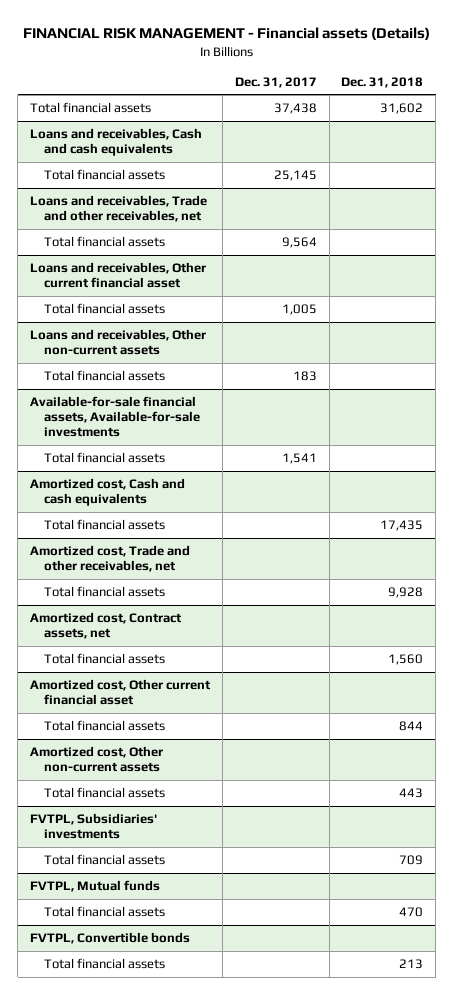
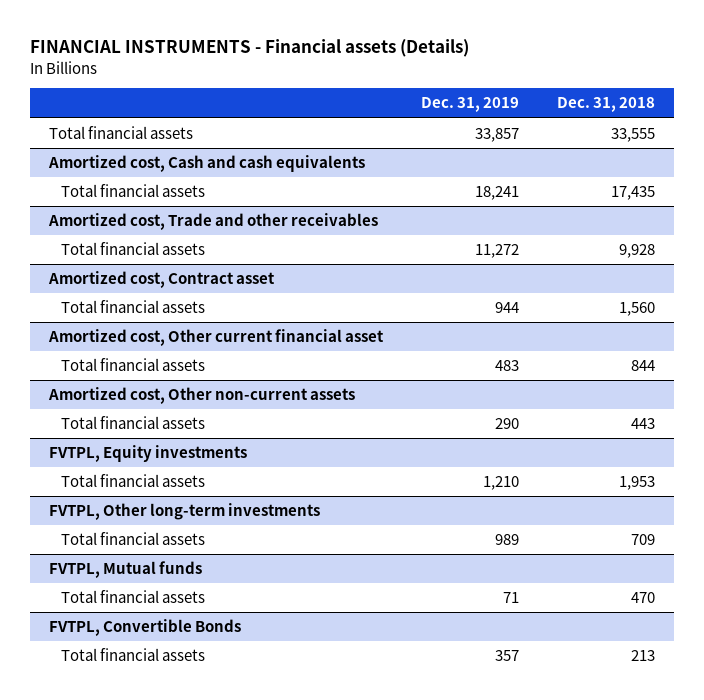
- FINANCIAL RISK MANAGEMENT - Financial assets (Details)
+ FINANCIAL INSTRUMENTS - Financial assets (Details)
- | Dec. 31, 2017 | Dec. 31, 2018
+ | Dec. 31, 2019 | Dec. 31, 2018
- Total financial assets | 37,438 | 31,602
- Loans and receivables, Cash and cash equivalents
- Total financial assets | 25,145 |
- Loans and receivables, Trade and other receivables, net
- Total financial assets | 9,564 |
- Loans and receivables, Other current financial asset
- Total financial assets | 1,005 |
- Loans and receivables, Other non-current assets
- Total financial assets | 183 |
- Available-for-sale financial assets, Available-for-sale investments
- Total financial assets | 1,541 |
+ Total financial assets | 33,857 | 33,555
- Amortized cost, Trade and other receivables, net
+ Amortized cost, Trade and other receivables
- Amortized cost, Contract assets, net
+ Amortized cost, Contract asset
- FVTPL, Subsidiaries' investments
+ FVTPL, Equity investments
+ Total financial assets | 1,210 | 1,953
+ FVTPL, Other long-term investments
- FVTPL, Convertible bonds
+ FVTPL, Convertible Bonds

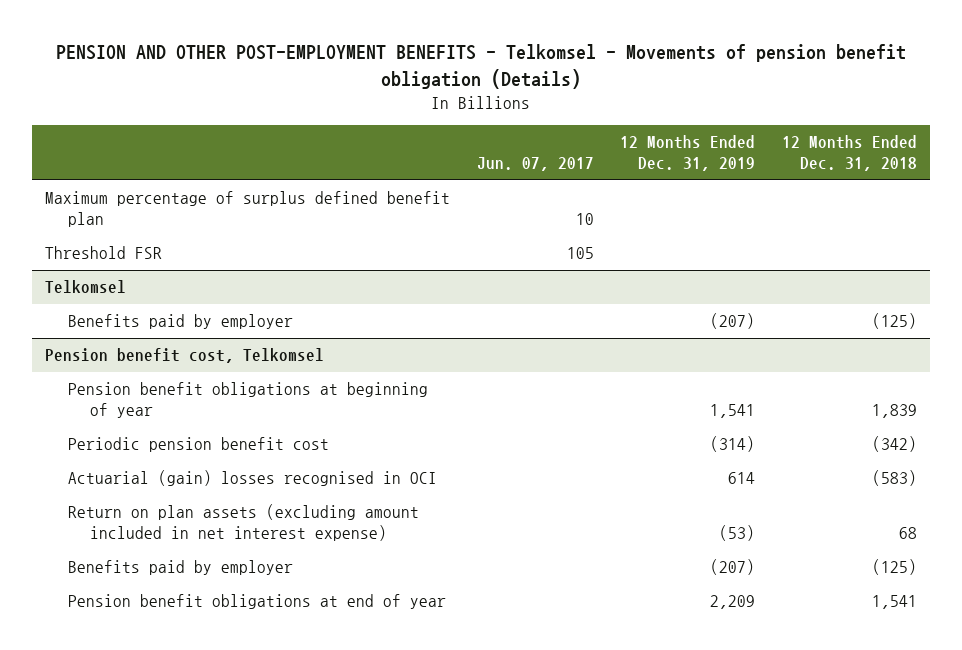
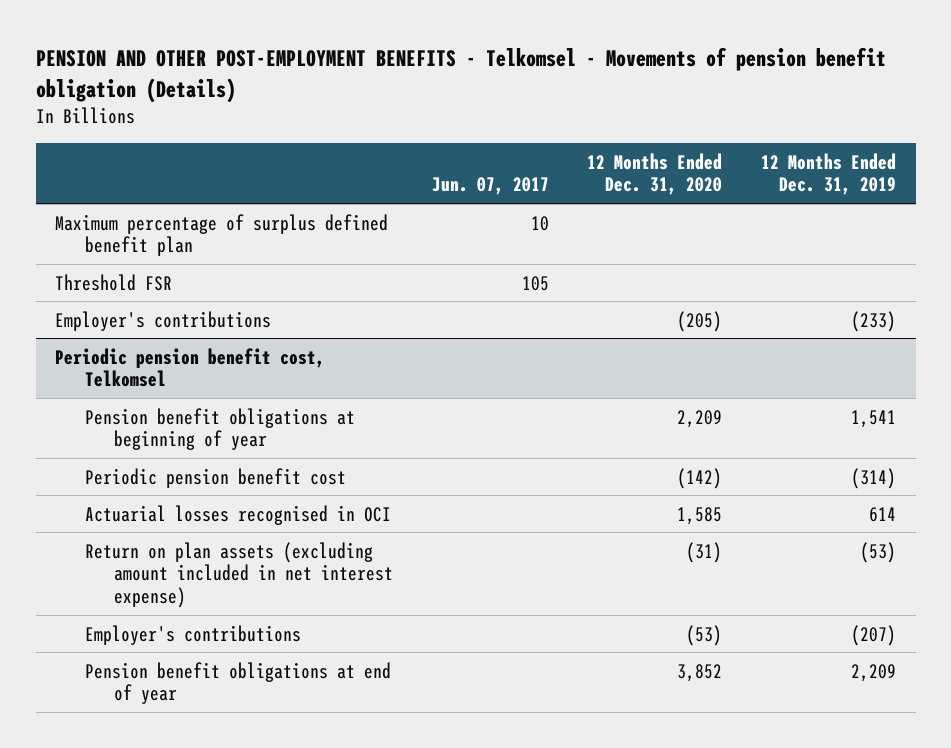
- | Jun. 07, 2017 | 12 Months Ended Dec. 31, 2019 | 12 Months Ended Dec. 31, 2018
+ | Jun. 07, 2017 | 12 Months Ended Dec. 31, 2020 | 12 Months Ended Dec. 31, 2019
- Telkomsel
- Benefits paid by employer | | (207) | (125)
- Pension benefit cost, Telkomsel
+ Employer's contributions | | (205) | (233)
+ Periodic pension benefit cost, Telkomsel
- Actuarial (gain) losses recognised in OCI | | 614 | (583)
+ Actuarial losses recognised in OCI | | 1,585 | 614
- Benefits paid by employer | | (207) | (125)
+ Employer's contributions | | (53) | (207)

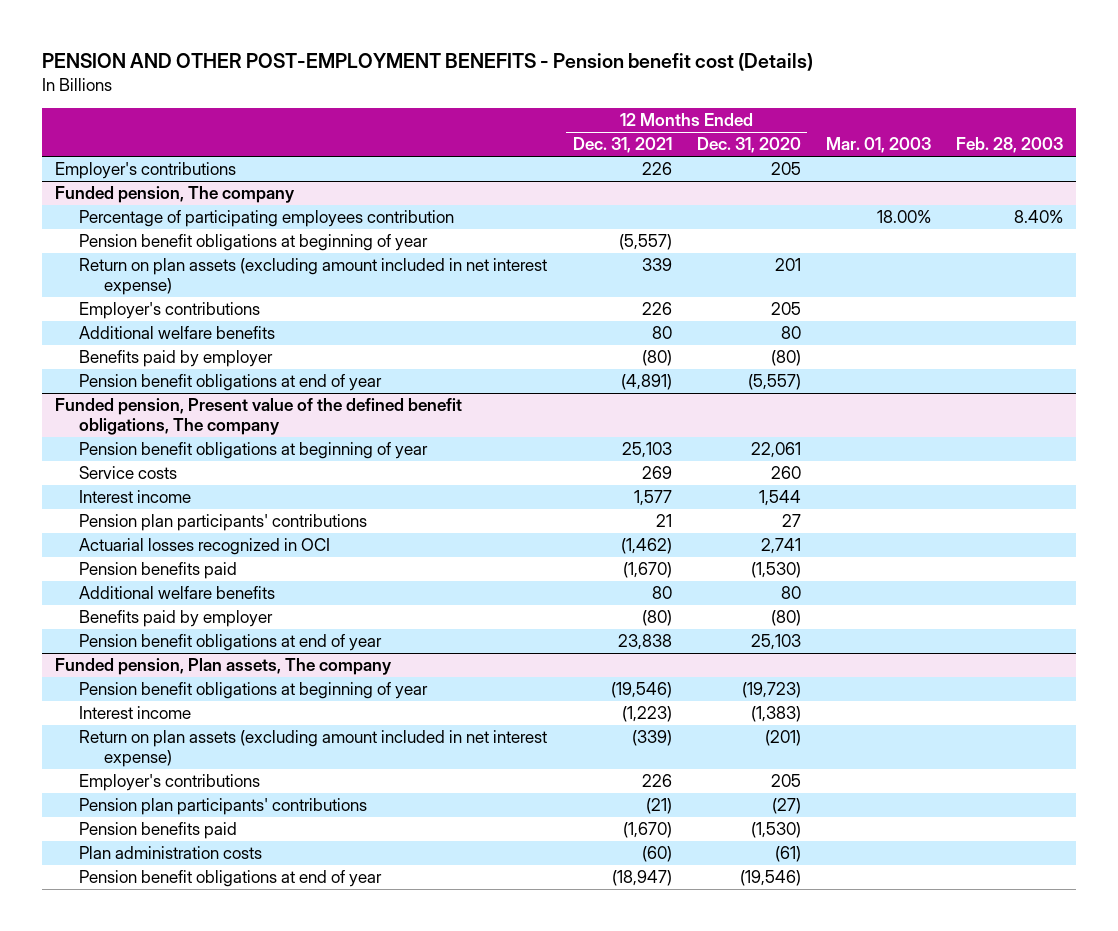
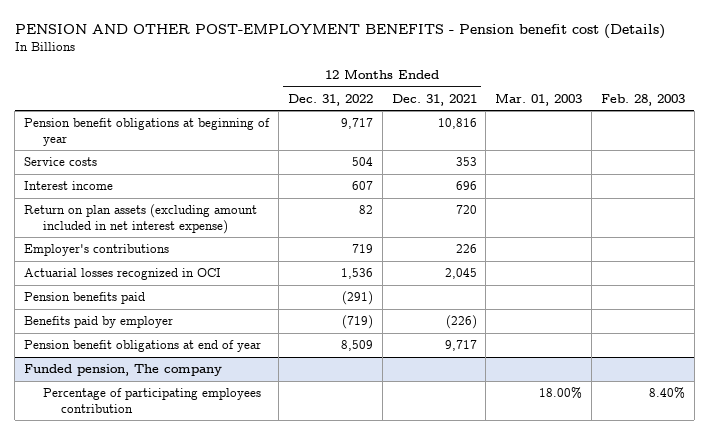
- | 12 Months Ended Dec. 31, 2021 | 12 Months Ended Dec. 31, 2020 | Mar. 01, 2003 | Feb. 28, 2003
+ | 12 Months Ended Dec. 31, 2022 | 12 Months Ended Dec. 31, 2021 | Mar. 01, 2003 | Feb. 28, 2003
+ Pension benefit obligations at beginning of year | 9,717 | 10,816 | |
+ Service costs | 504 | 353 | |
+ Interest income | 607 | 696 | |
+ Return on plan assets (excluding amount included in net interest expense) | 82 | 720 | |
+ Actuarial losses recognized in OCI | 1,536 | 2,045 | |
+ Pension benefits paid | (291) | | |
+ Benefits paid by employer | (719) | (226) | |
+ Pension benefit obligations at end of year | 8,509 | 9,717 | |
@ Funded pension, The company
- Pension benefit obligations at beginning of year | (5,557) | | |
- Return on plan assets (excluding amount included in net interest expense) | 339 | 201 | |
- Employer's contributions | 226 | 205 | |
- Additional welfare benefits | 80 | 80 | |
- Benefits paid by employer | (80) | (80) | |
- Pension benefit obligations at end of year | (4,891) | (5,557) | |
- Funded pension, Present value of the defined benefit obligations, The company
- Pension benefit obligations at beginning of year | 25,103 | 22,061 | |
- Service costs | 269 | 260 | |
- Interest income | 1,577 | 1,544 | |
- Pension plan participants' contributions | 21 | 27 | |
- Actuarial losses recognized in OCI | (1,462) | 2,741 | |
- Pension benefits paid | (1,670) | (1,530) | |
- Additional welfare benefits | 80 | 80 | |
- Benefits paid by employer | (80) | (80) | |
- Pension benefit obligations at end of year | 23,838 | 25,103 | |
- Funded pension, Plan assets, The company
- Pension benefit obligations at beginning of year | (19,546) | (19,723) | |
- Interest income | (1,223) | (1,383) | |
- Return on plan assets (excluding amount included in net interest expense) | (339) | (201) | |
- Employer's contributions | 226 | 205 | |
- Pension plan participants' contributions | (21) | (27) | |
- Pension benefits paid | (1,670) | (1,530) | |
- Plan administration costs | (60) | (61) | |
- Pension benefit obligations at end of year | (18,947) | (19,546) | |

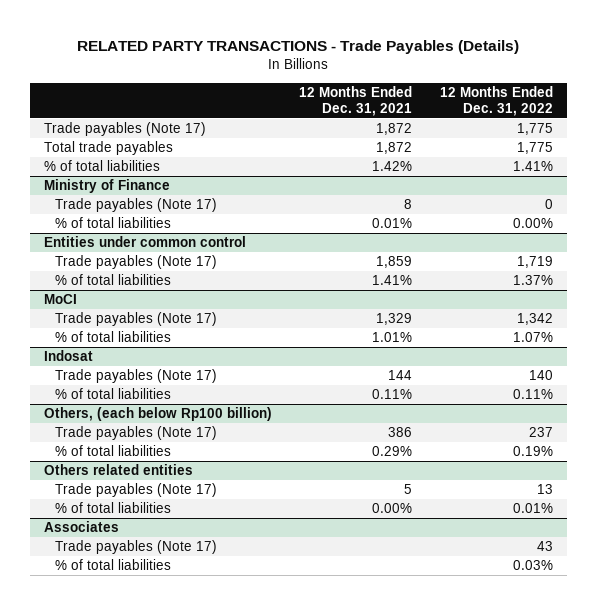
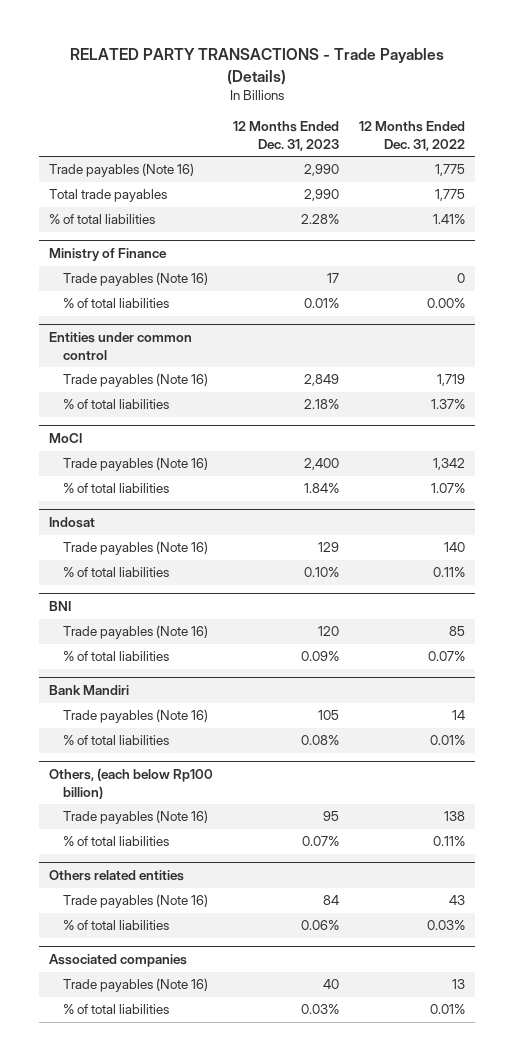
- | 12 Months Ended Dec. 31, 2021 | 12 Months Ended Dec. 31, 2022
+ | 12 Months Ended Dec. 31, 2023 | 12 Months Ended Dec. 31, 2022
- Trade payables (Note 17) | 1,872 | 1,775
+ Trade payables (Note 16) | 2,990 | 1,775
@ Ministry of Finance
- Trade payables (Note 17) | 8 | 0
+ Trade payables (Note 16) | 17 | 0
@ Entities under common control
- Trade payables (Note 17) | 1,859 | 1,719
+ Trade payables (Note 16) | 2,849 | 1,719
@ MoCI
- Trade payables (Note 17) | 1,329 | 1,342
+ Trade payables (Note 16) | 2,400 | 1,342
@ Indosat
- Trade payables (Note 17) | 144 | 140
+ Trade payables (Note 16) | 129 | 140
+ BNI
+ Trade payables (Note 16) | 120 | 85
+ % of total liabilities | 0.09% | 0.07%
+ Bank Mandiri
+ Trade payables (Note 16) | 105 | 14
+ % of total liabilities | 0.08% | 0.01%
@ Others, (each below Rp100 billion)
- Trade payables (Note 17) | 386 | 237
- % of total liabilities | 0.29% | 0.19%
+ Trade payables (Note 16) | 95 | 138
+ % of total liabilities | 0.07% | 0.11%
@ Others related entities
- Trade payables (Note 17) | 5 | 13
- % of total liabilities | 0.00% | 0.01%
- Associates
- Trade payables (Note 17) | | 43
@ Others related entities
+ Trade payables (Note 16) | 84 | 43
+ Associated companies
+ Trade payables (Note 16) | 40 | 13
+ % of total liabilities | 0.03% | 0.01%

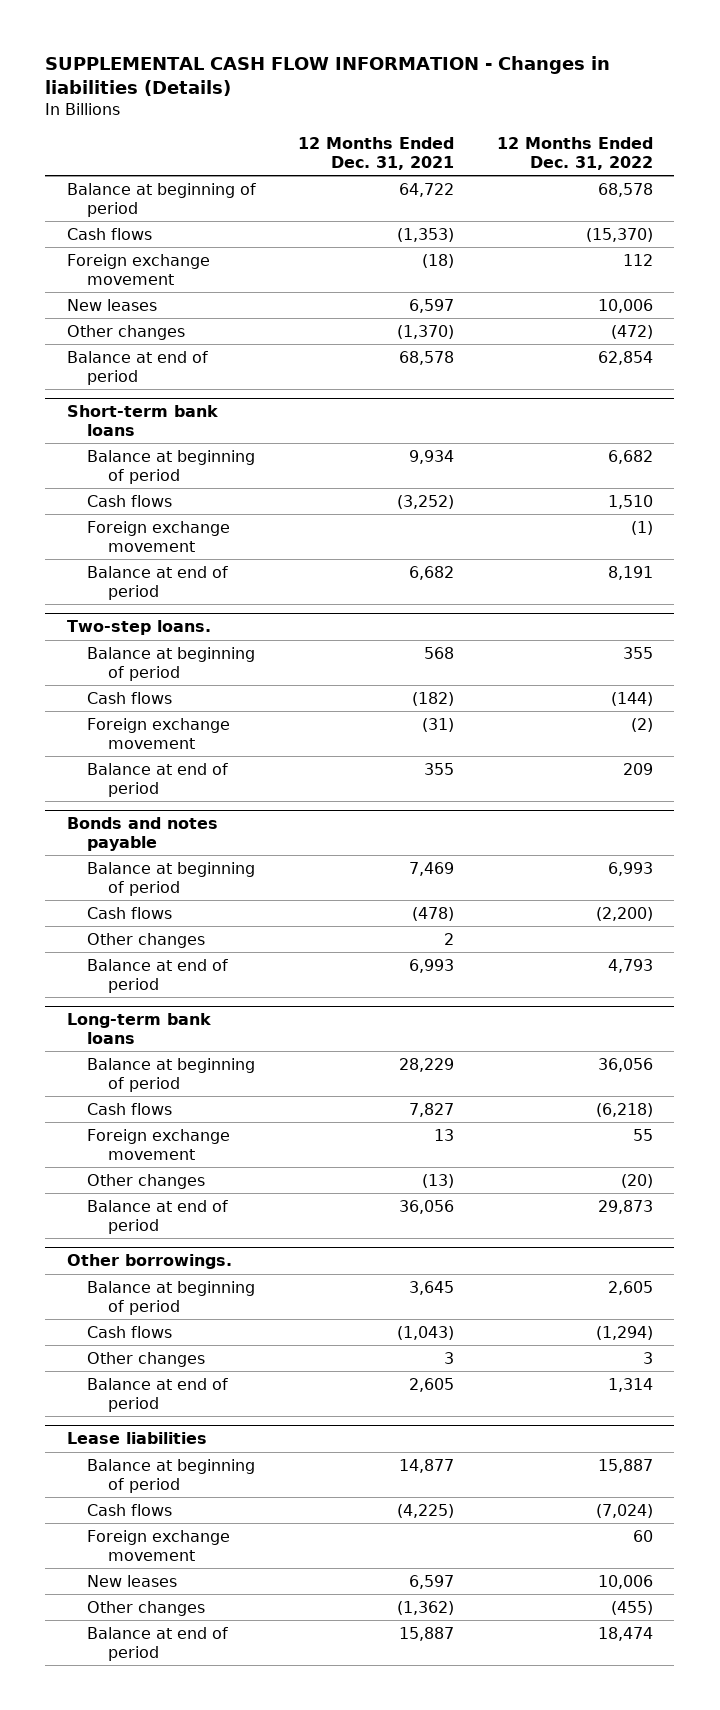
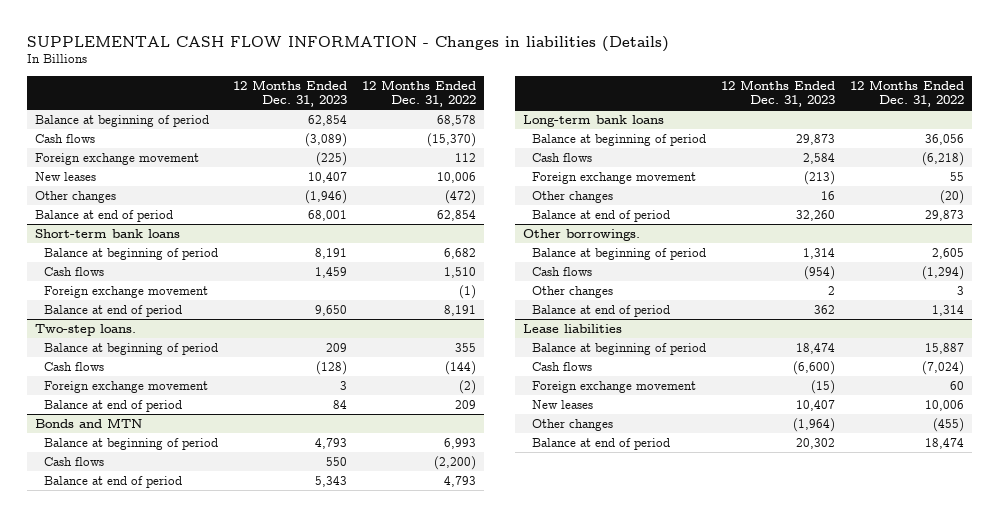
- | 12 Months Ended Dec. 31, 2021 | 12 Months Ended Dec. 31, 2022
+ | 12 Months Ended Dec. 31, 2023 | 12 Months Ended Dec. 31, 2022
- Bonds and notes payable
+ Bonds and MTN
- Other changes | 2 |

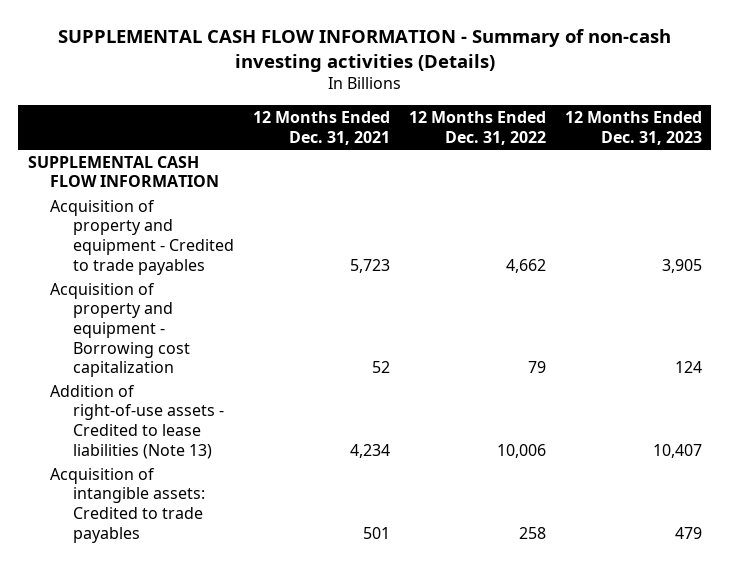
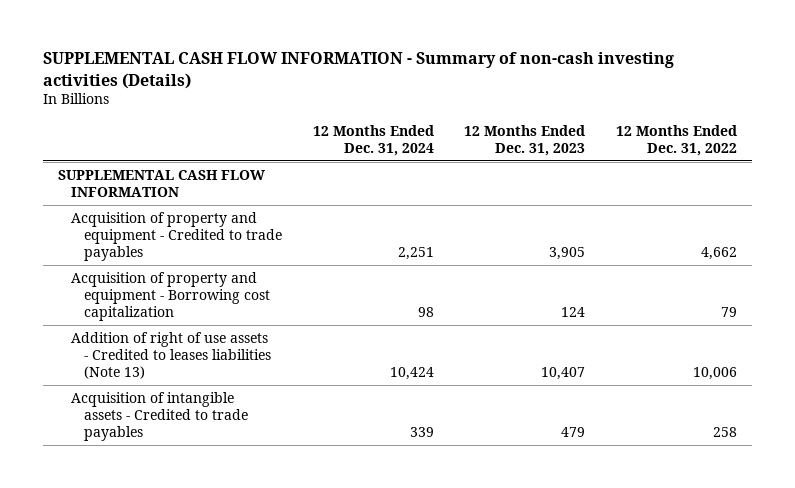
- | 12 Months Ended Dec. 31, 2021 | 12 Months Ended Dec. 31, 2022 | 12 Months Ended Dec. 31, 2023
+ | 12 Months Ended Dec. 31, 2024 | 12 Months Ended Dec. 31, 2023 | 12 Months Ended Dec. 31, 2022
- Addition of right-of-use assets - Credited to lease liabilities (Note 13) | 4,234 | 10,006 | 10,407
- Acquisition of intangible assets: Credited to trade payables | 501 | 258 | 479
+ Addition of right of use assets - Credited to leases liabilities (Note 13) | 10,424 | 10,407 | 10,006
+ Acquisition of intangible assets - Credited to trade payables | 339 | 479 | 258

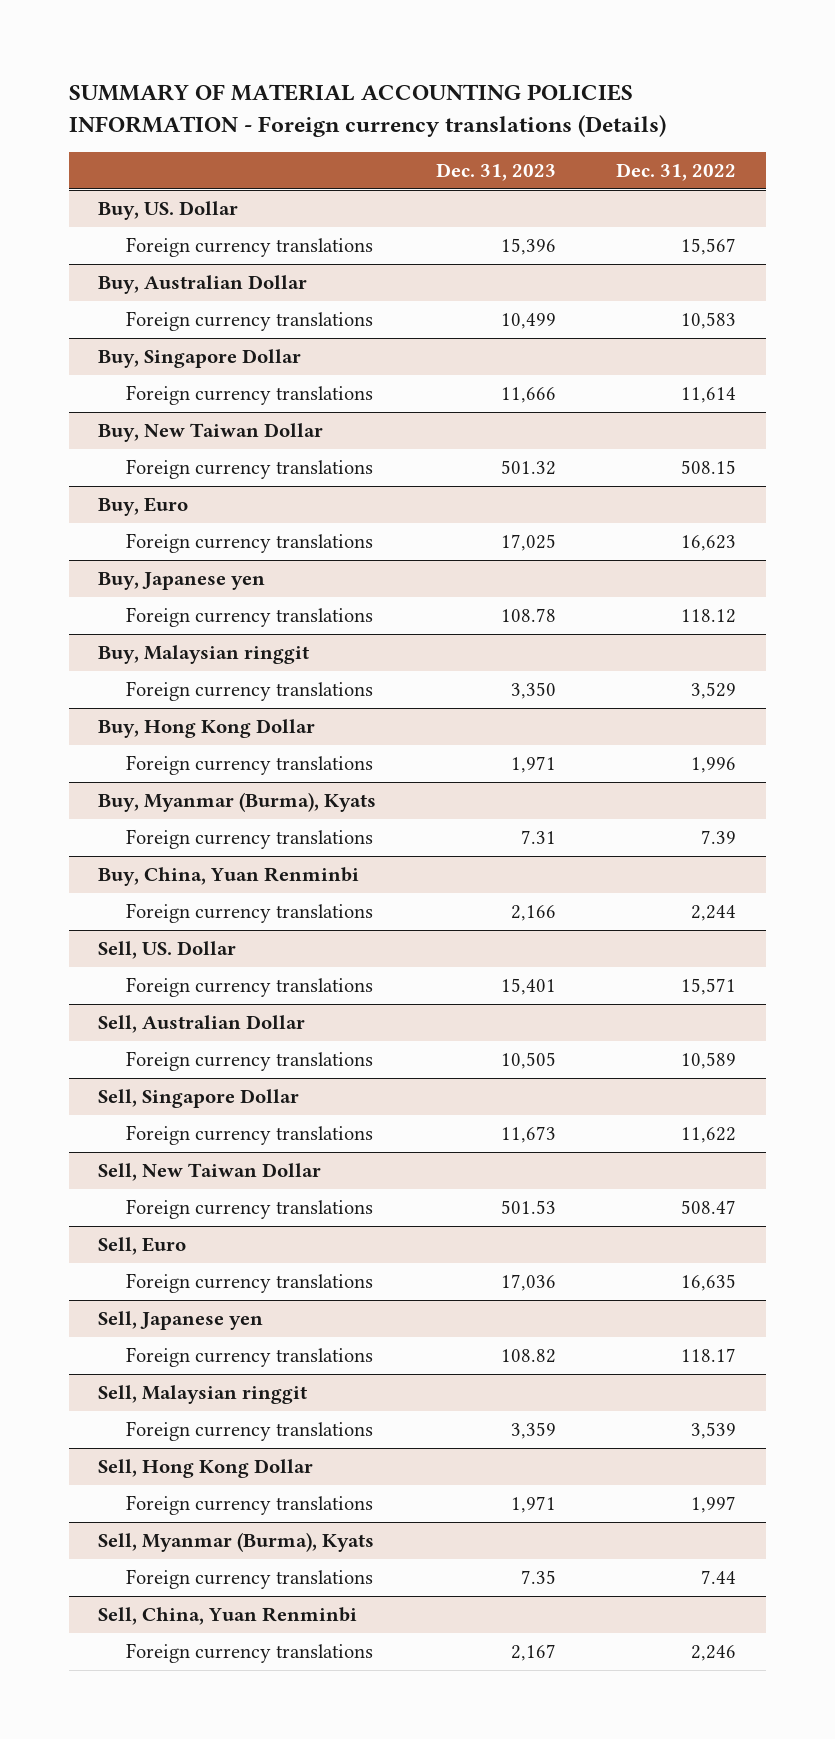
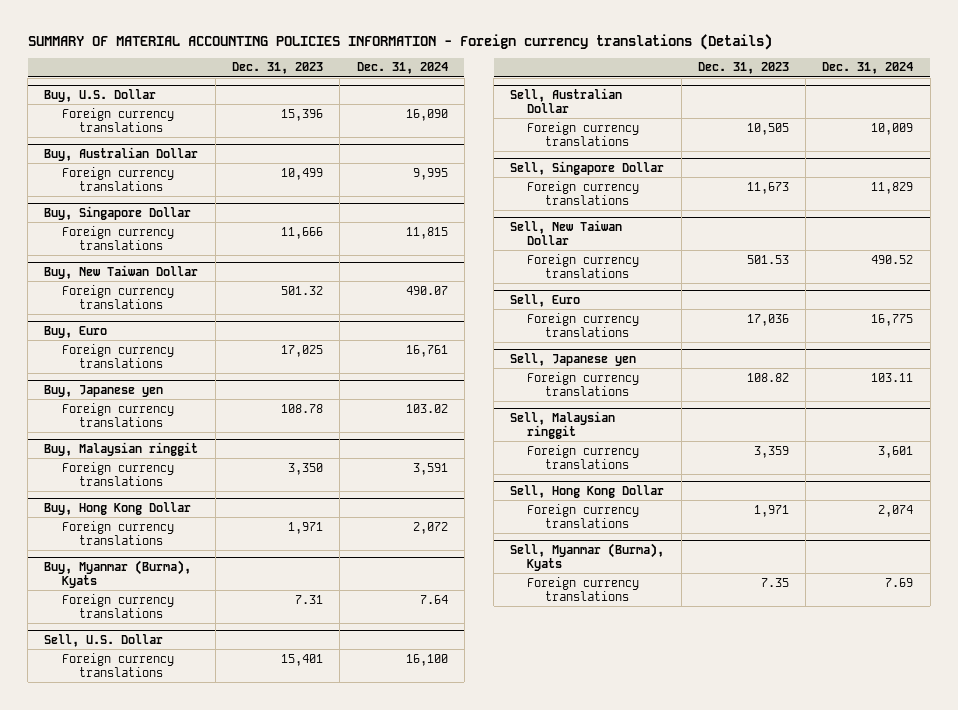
- | Dec. 31, 2023 | Dec. 31, 2022
+ | Dec. 31, 2023 | Dec. 31, 2024
- Buy, US. Dollar
+ Buy, U.S. Dollar
- Buy, China, Yuan Renminbi
- Foreign currency translations | 2,166 | 2,244
- Sell, US. Dollar
+ Sell, U.S. Dollar
- Sell, China, Yuan Renminbi
- Foreign currency translations | 2,167 | 2,246

